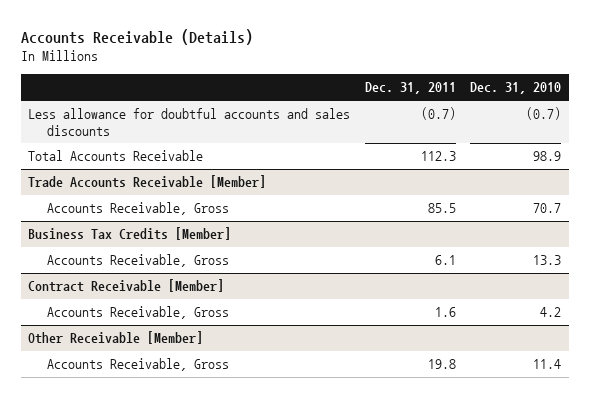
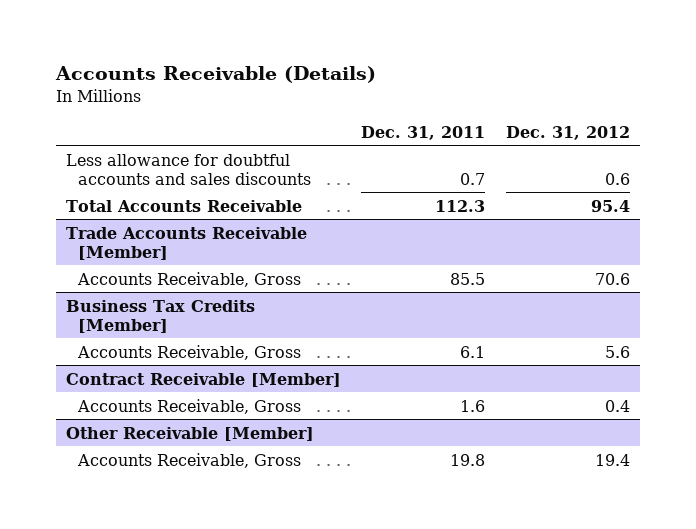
- | Dec. 31, 2011 | Dec. 31, 2010
+ | Dec. 31, 2011 | Dec. 31, 2012
- Less allowance for doubtful accounts and sales discounts | (0.7) | (0.7)
+ Less allowance for doubtful accounts and sales discounts | 0.7 | 0.6

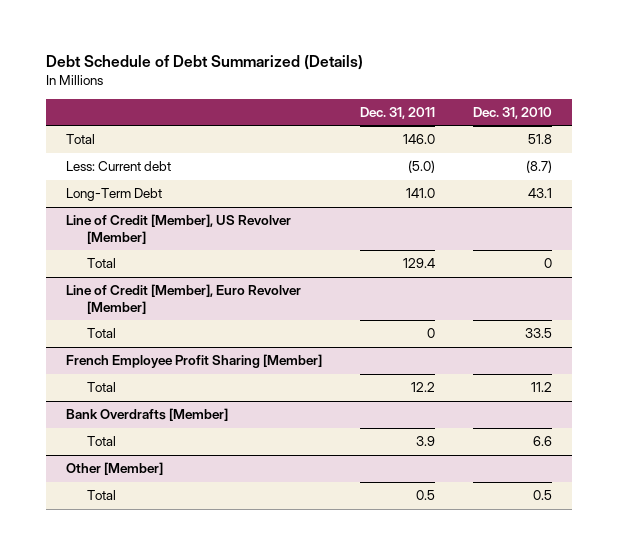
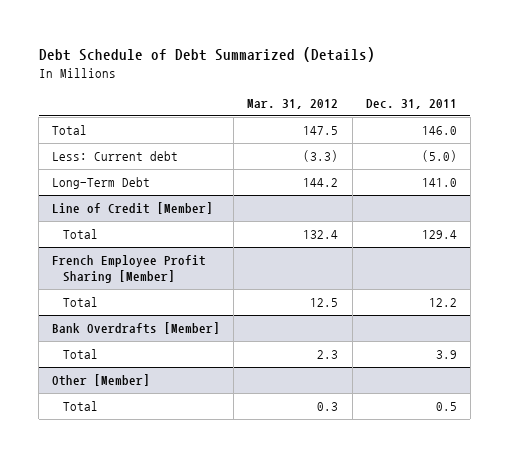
- | Dec. 31, 2011 | Dec. 31, 2010
+ | Mar. 31, 2012 | Dec. 31, 2011
- Line of Credit [Member], US Revolver [Member]
+ Line of Credit [Member]
- Line of Credit [Member], Euro Revolver [Member]
- Total | 0 | 33.5

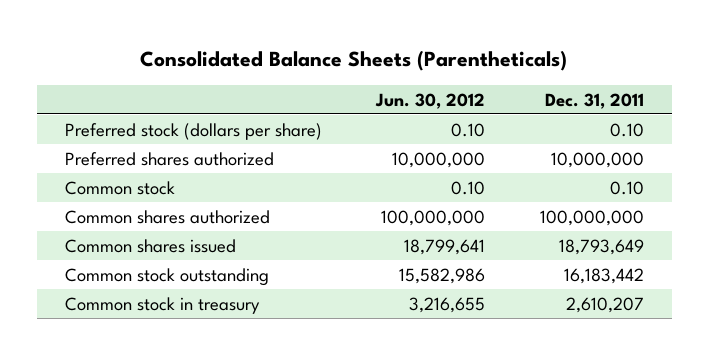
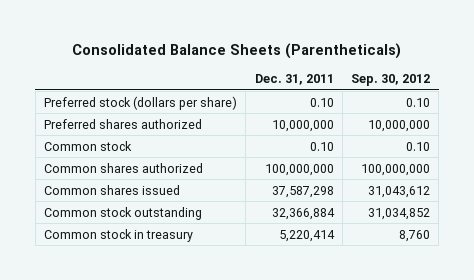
- | Jun. 30, 2012 | Dec. 31, 2011
+ | Dec. 31, 2011 | Sep. 30, 2012
- Common shares issued | 18,799,641 | 18,793,649
- Common stock outstanding | 15,582,986 | 16,183,442
- Common stock in treasury | 3,216,655 | 2,610,207
+ Common shares issued | 37,587,298 | 31,043,612
+ Common stock outstanding | 32,366,884 | 31,034,852
+ Common stock in treasury | 5,220,414 | 8,760

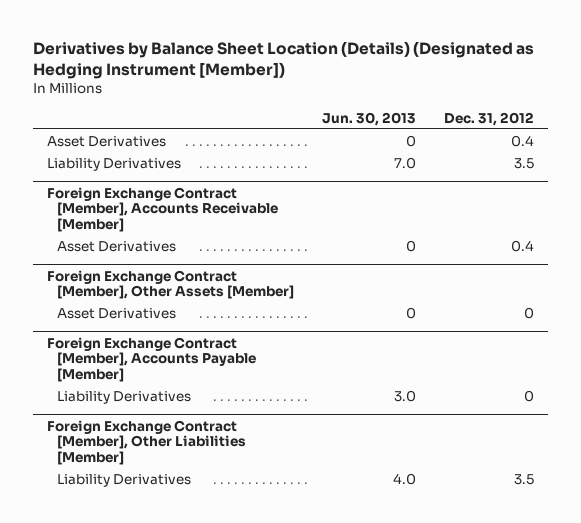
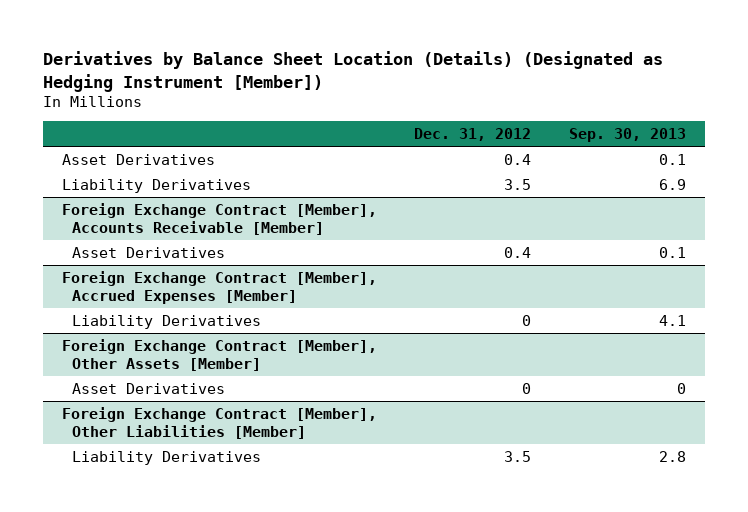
- | Jun. 30, 2013 | Dec. 31, 2012
+ | Dec. 31, 2012 | Sep. 30, 2013
+ Foreign Exchange Contract [Member], Accrued Expenses [Member]
+ Liability Derivatives | 0 | 4.1
- Foreign Exchange Contract [Member], Accounts Payable [Member]
- Liability Derivatives | 3.0 | 0

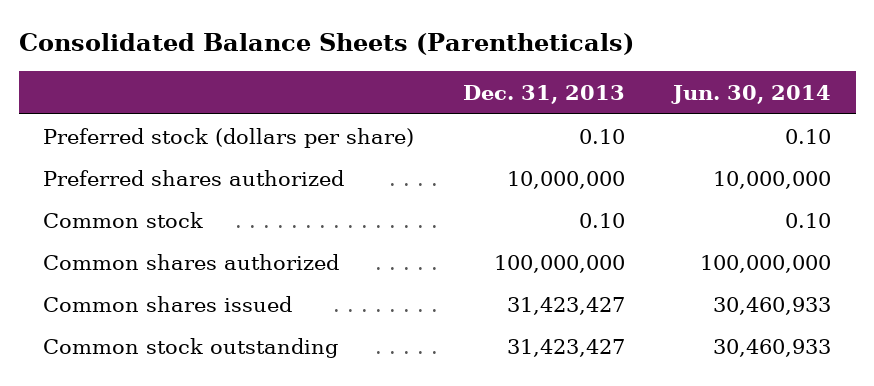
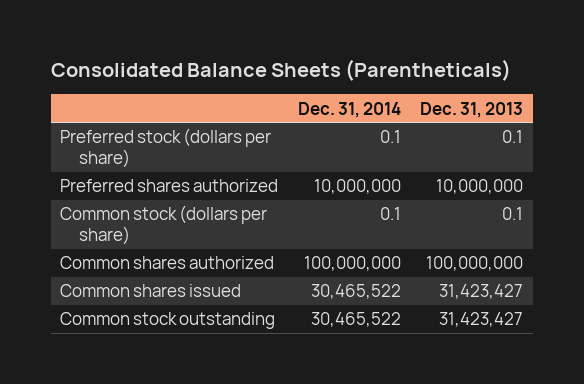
- | Dec. 31, 2013 | Jun. 30, 2014
+ | Dec. 31, 2014 | Dec. 31, 2013
- Preferred stock (dollars per share) | 0.10 | 0.10
+ Preferred stock (dollars per share) | 0.1 | 0.1
- Common stock | 0.10 | 0.10
+ Common stock (dollars per share) | 0.1 | 0.1

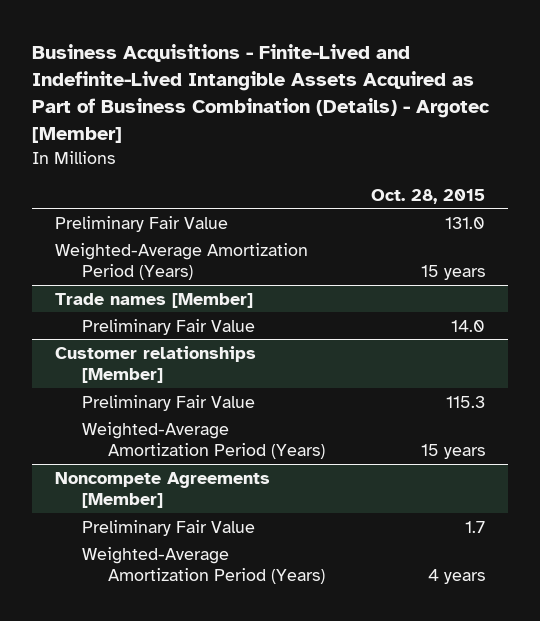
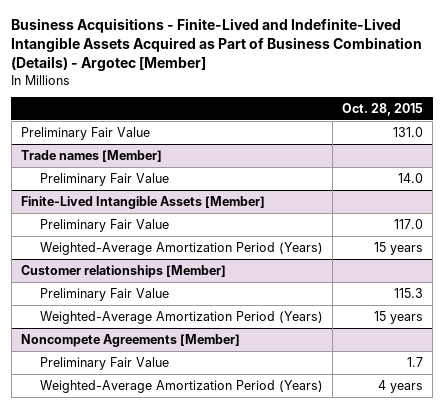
- Weighted-Average Amortization Period (Years) | 15 years
+ Finite-Lived Intangible Assets [Member]
+ Preliminary Fair Value | 117.0
+ Weighted-Average Amortization Period (Years) | 15 years

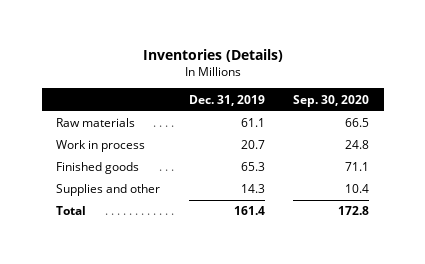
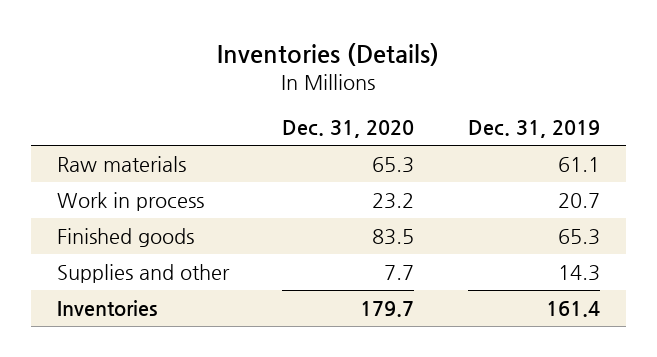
- | Dec. 31, 2019 | Sep. 30, 2020
+ | Dec. 31, 2020 | Dec. 31, 2019
- Total | 161.4 | 172.8
+ Inventories | 179.7 | 161.4

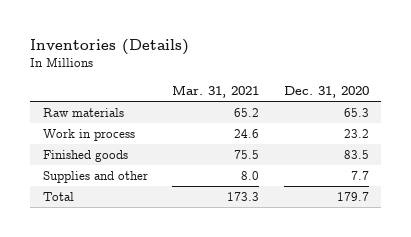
- | Dec. 31, 2020 | Dec. 31, 2019
+ | Mar. 31, 2021 | Dec. 31, 2020
- Inventories | 179.7 | 161.4
+ Total | 173.3 | 179.7

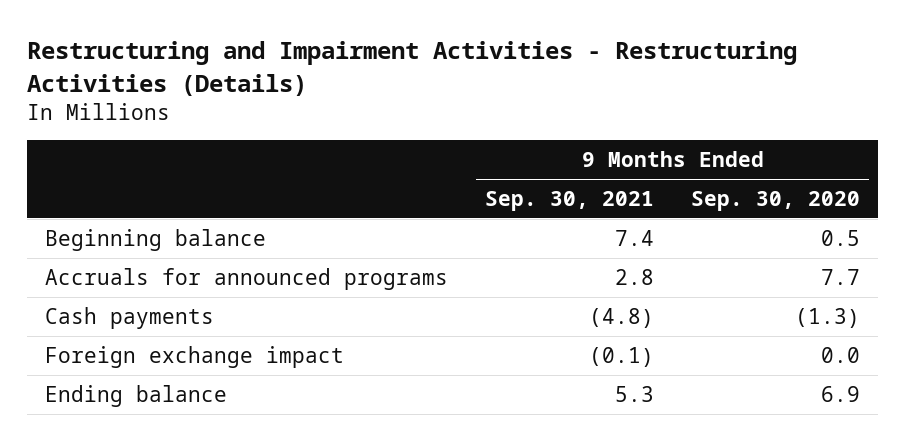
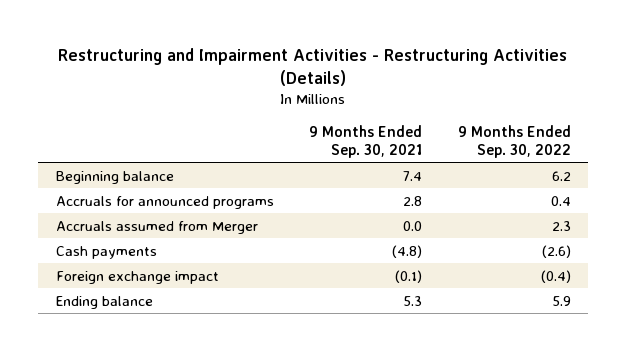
- | 9 Months Ended Sep. 30, 2021 | 9 Months Ended Sep. 30, 2020
+ | 9 Months Ended Sep. 30, 2021 | 9 Months Ended Sep. 30, 2022
+ Accruals assumed from Merger | 0.0 | 2.3

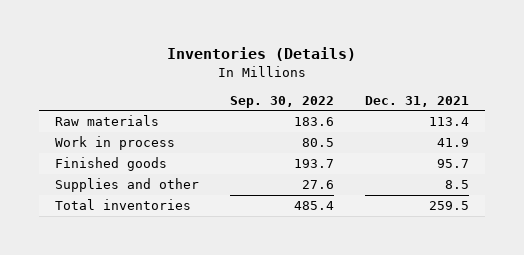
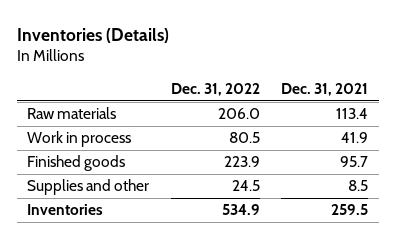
- | Sep. 30, 2022 | Dec. 31, 2021
+ | Dec. 31, 2022 | Dec. 31, 2021
- Total inventories | 485.4 | 259.5
+ Inventories | 534.9 | 259.5

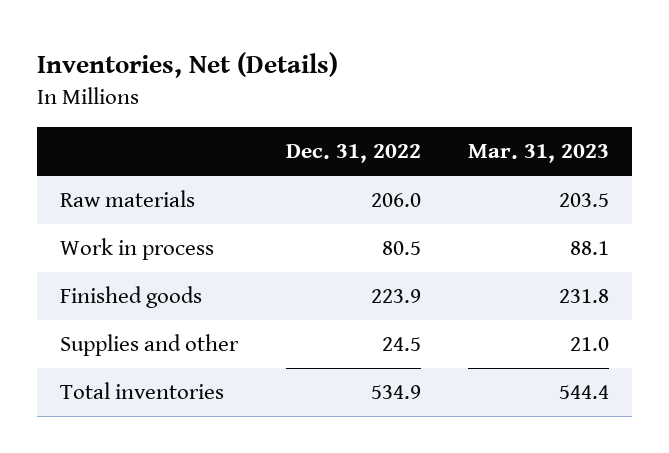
- Inventories (Details)
+ Inventories, Net (Details)
- | Dec. 31, 2022 | Dec. 31, 2021
+ | Dec. 31, 2022 | Mar. 31, 2023
- Inventories | 534.9 | 259.5
+ Total inventories | 534.9 | 544.4

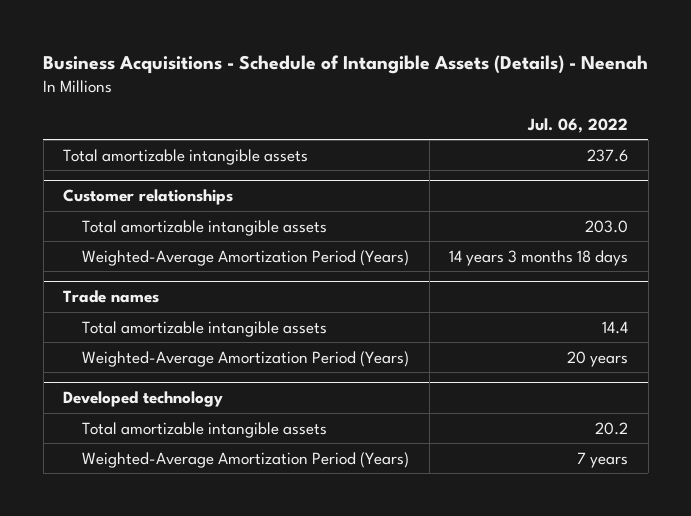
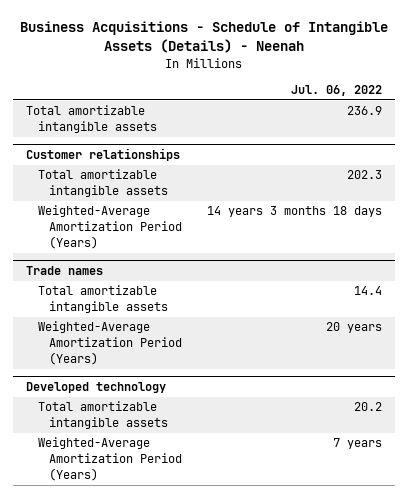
- Total amortizable intangible assets | 237.6
+ Total amortizable intangible assets | 236.9
@ Customer relationships
- Total amortizable intangible assets | 203.0
+ Total amortizable intangible assets | 202.3

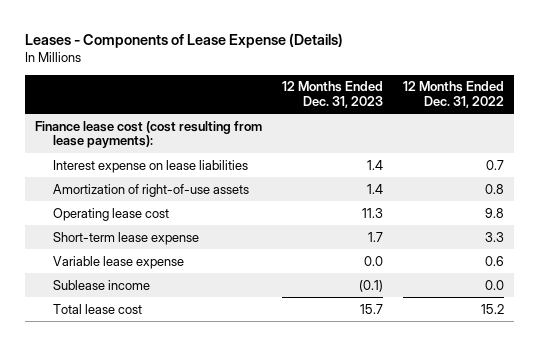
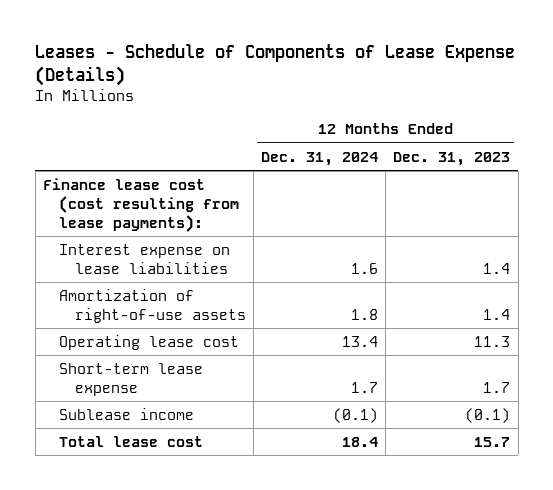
- Leases - Components of Lease Expense (Details)
+ Leases - Schedule of Components of Lease Expense (Details)
- | 12 Months Ended Dec. 31, 2023 | 12 Months Ended Dec. 31, 2022
+ | 12 Months Ended Dec. 31, 2024 | 12 Months Ended Dec. 31, 2023
- Variable lease expense | 0.0 | 0.6

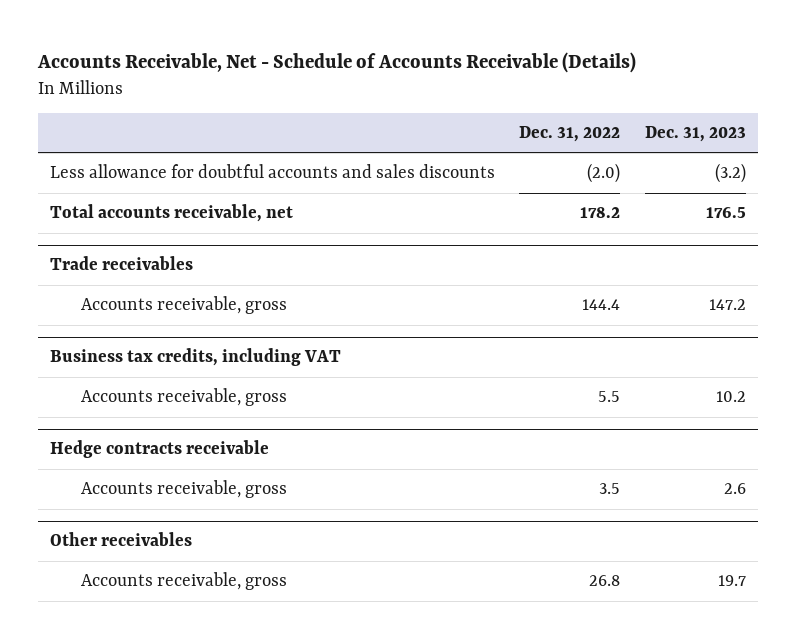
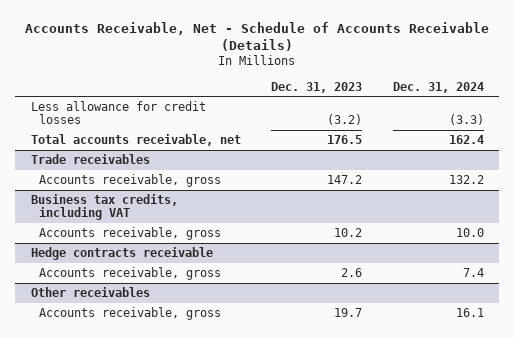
- | Dec. 31, 2022 | Dec. 31, 2023
+ | Dec. 31, 2023 | Dec. 31, 2024
- Less allowance for doubtful accounts and sales discounts | (2.0) | (3.2)
+ Less allowance for credit losses | (3.2) | (3.3)

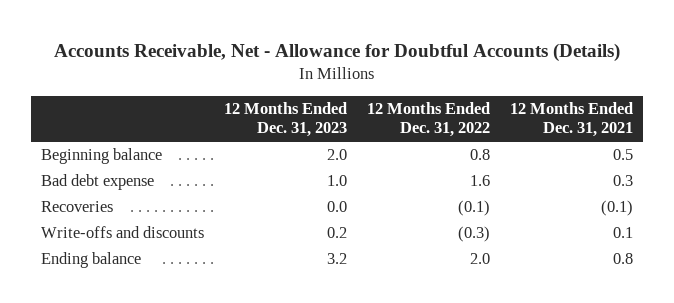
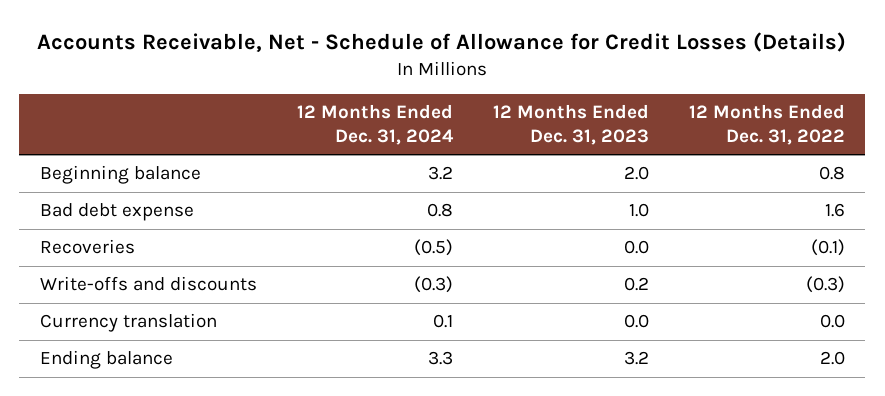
- Accounts Receivable, Net - Allowance for Doubtful Accounts (Details)
+ Accounts Receivable, Net - Schedule of Allowance for Credit Losses (Details)
- | 12 Months Ended Dec. 31, 2023 | 12 Months Ended Dec. 31, 2022 | 12 Months Ended Dec. 31, 2021
+ | 12 Months Ended Dec. 31, 2024 | 12 Months Ended Dec. 31, 2023 | 12 Months Ended Dec. 31, 2022
+ Currency translation | 0.1 | 0.0 | 0.0

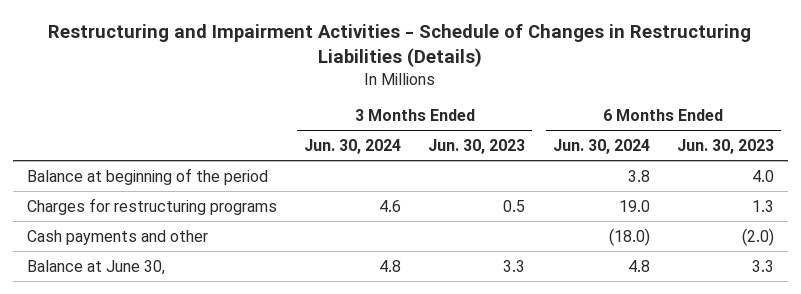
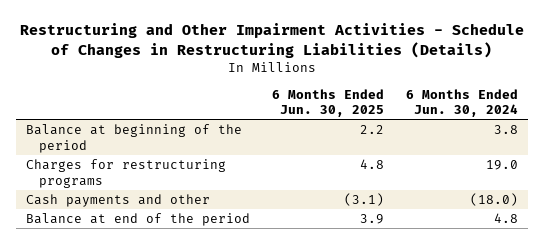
- Restructuring and Impairment Activities - Schedule of Changes in Restructuring Liabilities (Details)
+ Restructuring and Other Impairment Activities - Schedule of Changes in Restructuring Liabilities (Details)
- | 3 Months Ended Jun. 30, 2024 | 3 Months Ended Jun. 30, 2023 | 6 Months Ended Jun. 30, 2024 | 6 Months Ended Jun. 30, 2023
+ | 6 Months Ended Jun. 30, 2025 | 6 Months Ended Jun. 30, 2024
- Balance at June 30, | 4.8 | 3.3 | 4.8 | 3.3
+ Balance at end of the period | 3.9 | 4.8

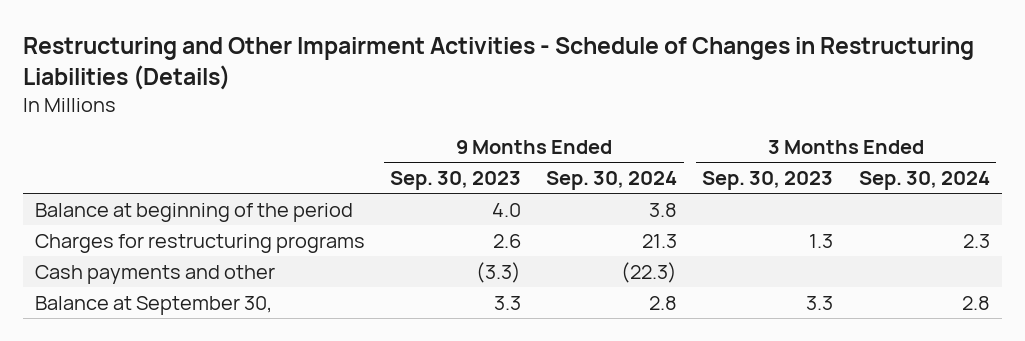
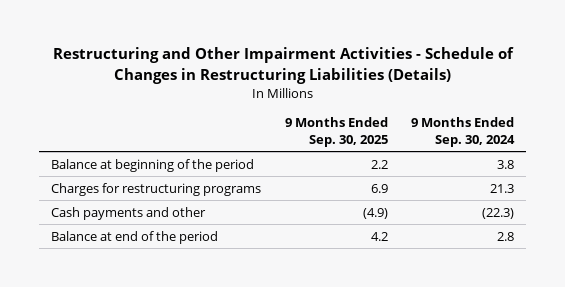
- | 9 Months Ended Sep. 30, 2023 | 9 Months Ended Sep. 30, 2024 | 3 Months Ended Sep. 30, 2023 | 3 Months Ended Sep. 30, 2024
+ | 9 Months Ended Sep. 30, 2025 | 9 Months Ended Sep. 30, 2024
- Balance at September 30, | 3.3 | 2.8 | 3.3 | 2.8
+ Balance at end of the period | 4.2 | 2.8

